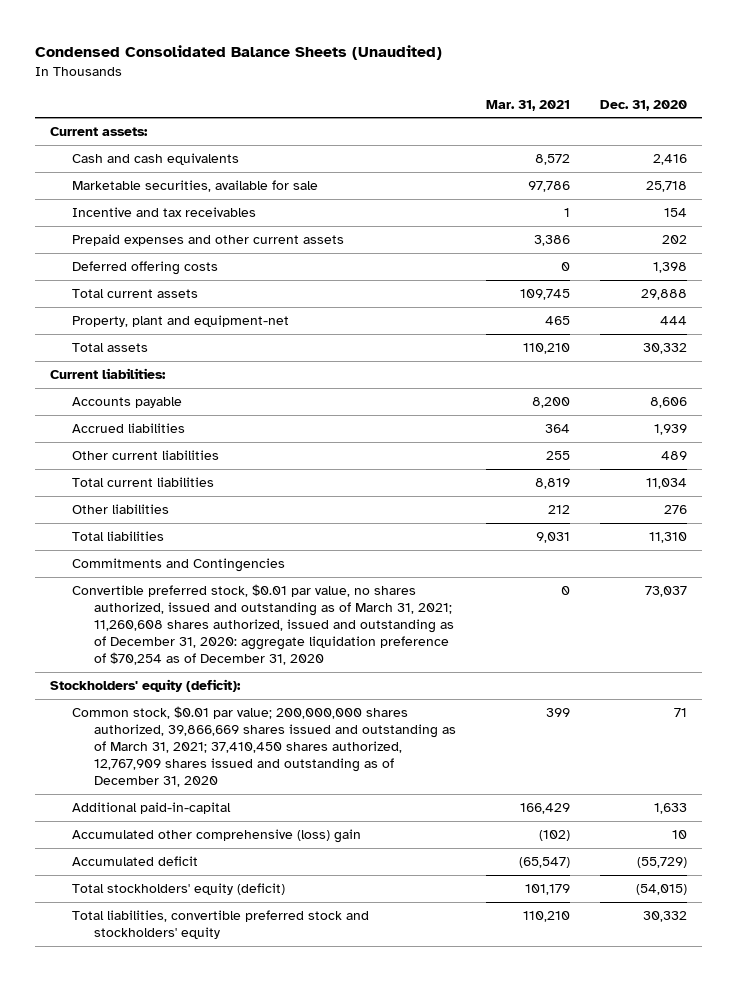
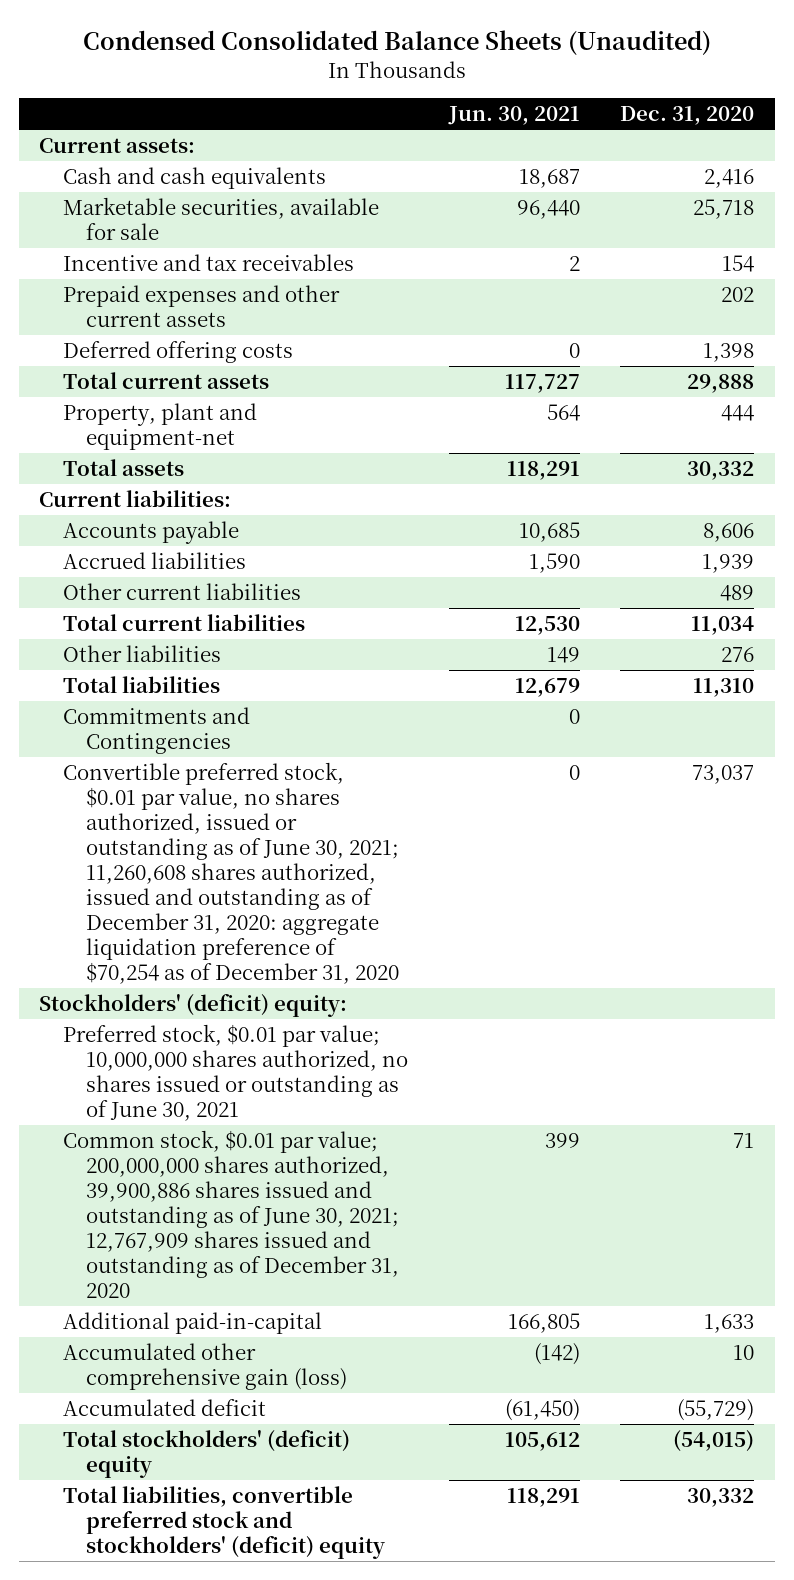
- | Mar. 31, 2021 | Dec. 31, 2020
+ | Jun. 30, 2021 | Dec. 31, 2020
- Convertible preferred stock, $0.01 par value, no shares authorized, issued and outstanding as of March 31, 2021; 11,260,608 shares authorized, issued and outstanding as of December 31, 2020: aggregate liquidation preference of $70,254 as of December 31, 2020 | 0 | 73,037
- Stockholders' equity (deficit):
- Common stock, $0.01 par value; 200,000,000 shares authorized, 39,866,669 shares issued and outstanding as of March 31, 2021; 37,410,450 shares authorized, 12,767,909 shares issued and outstanding as of December 31, 2020 | 399 | 71
+ Convertible preferred stock, $0.01 par value, no shares authorized, issued or outstanding as of June 30, 2021; 11,260,608 shares authorized, issued and outstanding as of December 31, 2020: aggregate liquidation preference of $70,254 as of December 31, 2020 | 0 | 73,037
+ Stockholders' (deficit) equity:
+ Preferred stock, $0.01 par value; 10,000,000 shares authorized, no shares issued or outstanding as of June 30, 2021
+ Common stock, $0.01 par value; 200,000,000 shares authorized, 39,900,886 shares issued and outstanding as of June 30, 2021; 12,767,909 shares issued and outstanding as of December 31, 2020 | 399 | 71
- Accumulated other comprehensive (loss) gain | (102) | 10
+ Accumulated other comprehensive gain (loss) | (142) | 10
- Total stockholders' equity (deficit) | 101,179 | (54,015)
- Total liabilities, convertible preferred stock and stockholders' equity | 110,210 | 30,332
+ Total stockholders' (deficit) equity | 105,612 | (54,015)
+ Total liabilities, convertible preferred stock and stockholders' (deficit) equity | 118,291 | 30,332

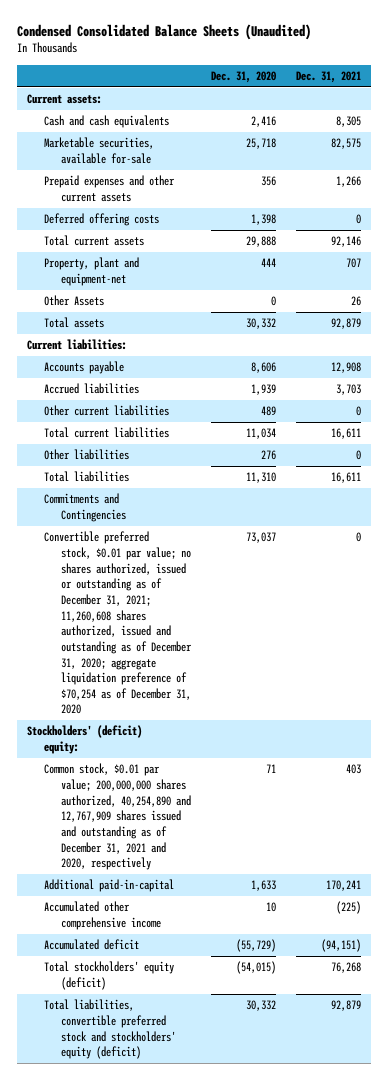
- | Jun. 30, 2021 | Dec. 31, 2020
+ | Dec. 31, 2020 | Dec. 31, 2021
- Marketable securities, available for sale | 96,440 | 25,718
- Incentive and tax receivables | 2 | 154
- Prepaid expenses and other current assets | | 202
+ Marketable securities, available for-sale | 25,718 | 82,575
+ Prepaid expenses and other current assets | 356 | 1,266
+ Other Assets | 0 | 26
- Convertible preferred stock, $0.01 par value, no shares authorized, issued or outstanding as of June 30, 2021; 11,260,608 shares authorized, issued and outstanding as of December 31, 2020: aggregate liquidation preference of $70,254 as of December 31, 2020 | 0 | 73,037
+ Convertible preferred stock, $0.01 par value; no shares authorized, issued or outstanding as of December 31, 2021; 11,260,608 shares authorized, issued and outstanding as of December 31, 2020; aggregate liquidation preference of $70,254 as of December 31, 2020 | 73,037 | 0
- Preferred stock, $0.01 par value; 10,000,000 shares authorized, no shares issued or outstanding as of June 30, 2021
- Common stock, $0.01 par value; 200,000,000 shares authorized, 39,900,886 shares issued and outstanding as of June 30, 2021; 12,767,909 shares issued and outstanding as of December 31, 2020 | 399 | 71
+ Common stock, $0.01 par value; 200,000,000 shares authorized, 40,254,890 and 12,767,909 shares issued and outstanding as of December 31, 2021 and 2020, respectively | 71 | 403
- Accumulated other comprehensive gain (loss) | (142) | 10
+ Accumulated other comprehensive income | 10 | (225)
- Total stockholders' (deficit) equity | 105,612 | (54,015)
- Total liabilities, convertible preferred stock and stockholders' (deficit) equity | 118,291 | 30,332
+ Total stockholders' equity (deficit) | (54,015) | 76,268
+ Total liabilities, convertible preferred stock and stockholders' equity (deficit) | 30,332 | 92,879

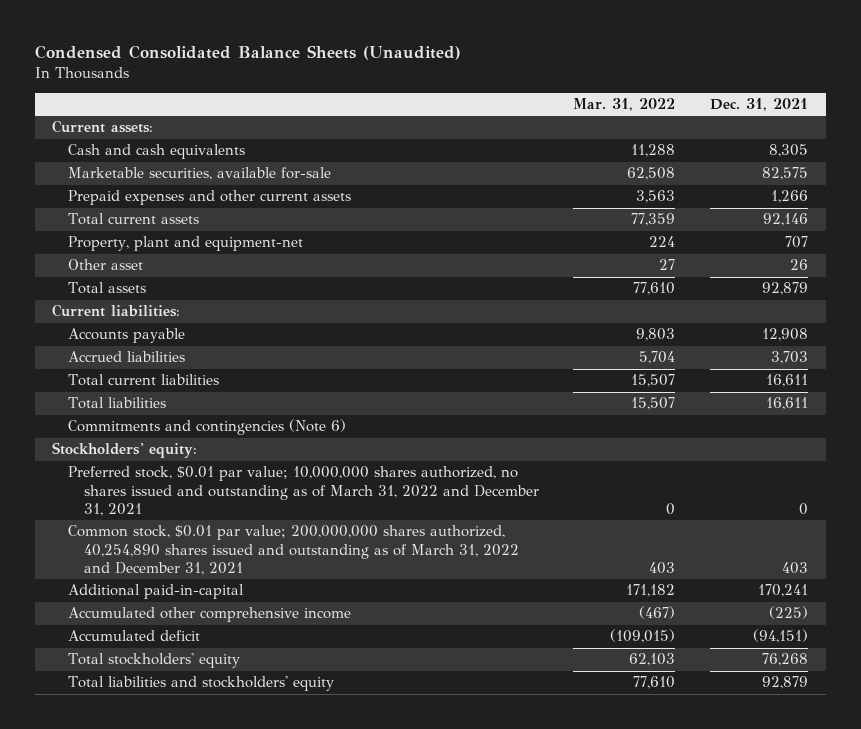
- | Dec. 31, 2020 | Dec. 31, 2021
+ | Mar. 31, 2022 | Dec. 31, 2021
- Deferred offering costs | 1,398 | 0
- Other Assets | 0 | 26
+ Other asset | 27 | 26
- Other current liabilities | 489 | 0
- Other liabilities | 276 | 0
- Commitments and Contingencies
- Convertible preferred stock, $0.01 par value; no shares authorized, issued or outstanding as of December 31, 2021; 11,260,608 shares authorized, issued and outstanding as of December 31, 2020; aggregate liquidation preference of $70,254 as of December 31, 2020 | 73,037 | 0
- Stockholders' (deficit) equity:
- Common stock, $0.01 par value; 200,000,000 shares authorized, 40,254,890 and 12,767,909 shares issued and outstanding as of December 31, 2021 and 2020, respectively | 71 | 403
+ Commitments and contingencies (Note 6)
+ Stockholders' equity:
+ Preferred stock, $0.01 par value; 10,000,000 shares authorized, no shares issued and outstanding as of March 31, 2022 and December 31, 2021 | 0 | 0
+ Common stock, $0.01 par value; 200,000,000 shares authorized, 40,254,890 shares issued and outstanding as of March 31, 2022 and December 31, 2021 | 403 | 403
- Total stockholders' equity (deficit) | (54,015) | 76,268
- Total liabilities, convertible preferred stock and stockholders' equity (deficit) | 30,332 | 92,879
+ Total stockholders' equity | 62,103 | 76,268
+ Total liabilities and stockholders' equity | 77,610 | 92,879

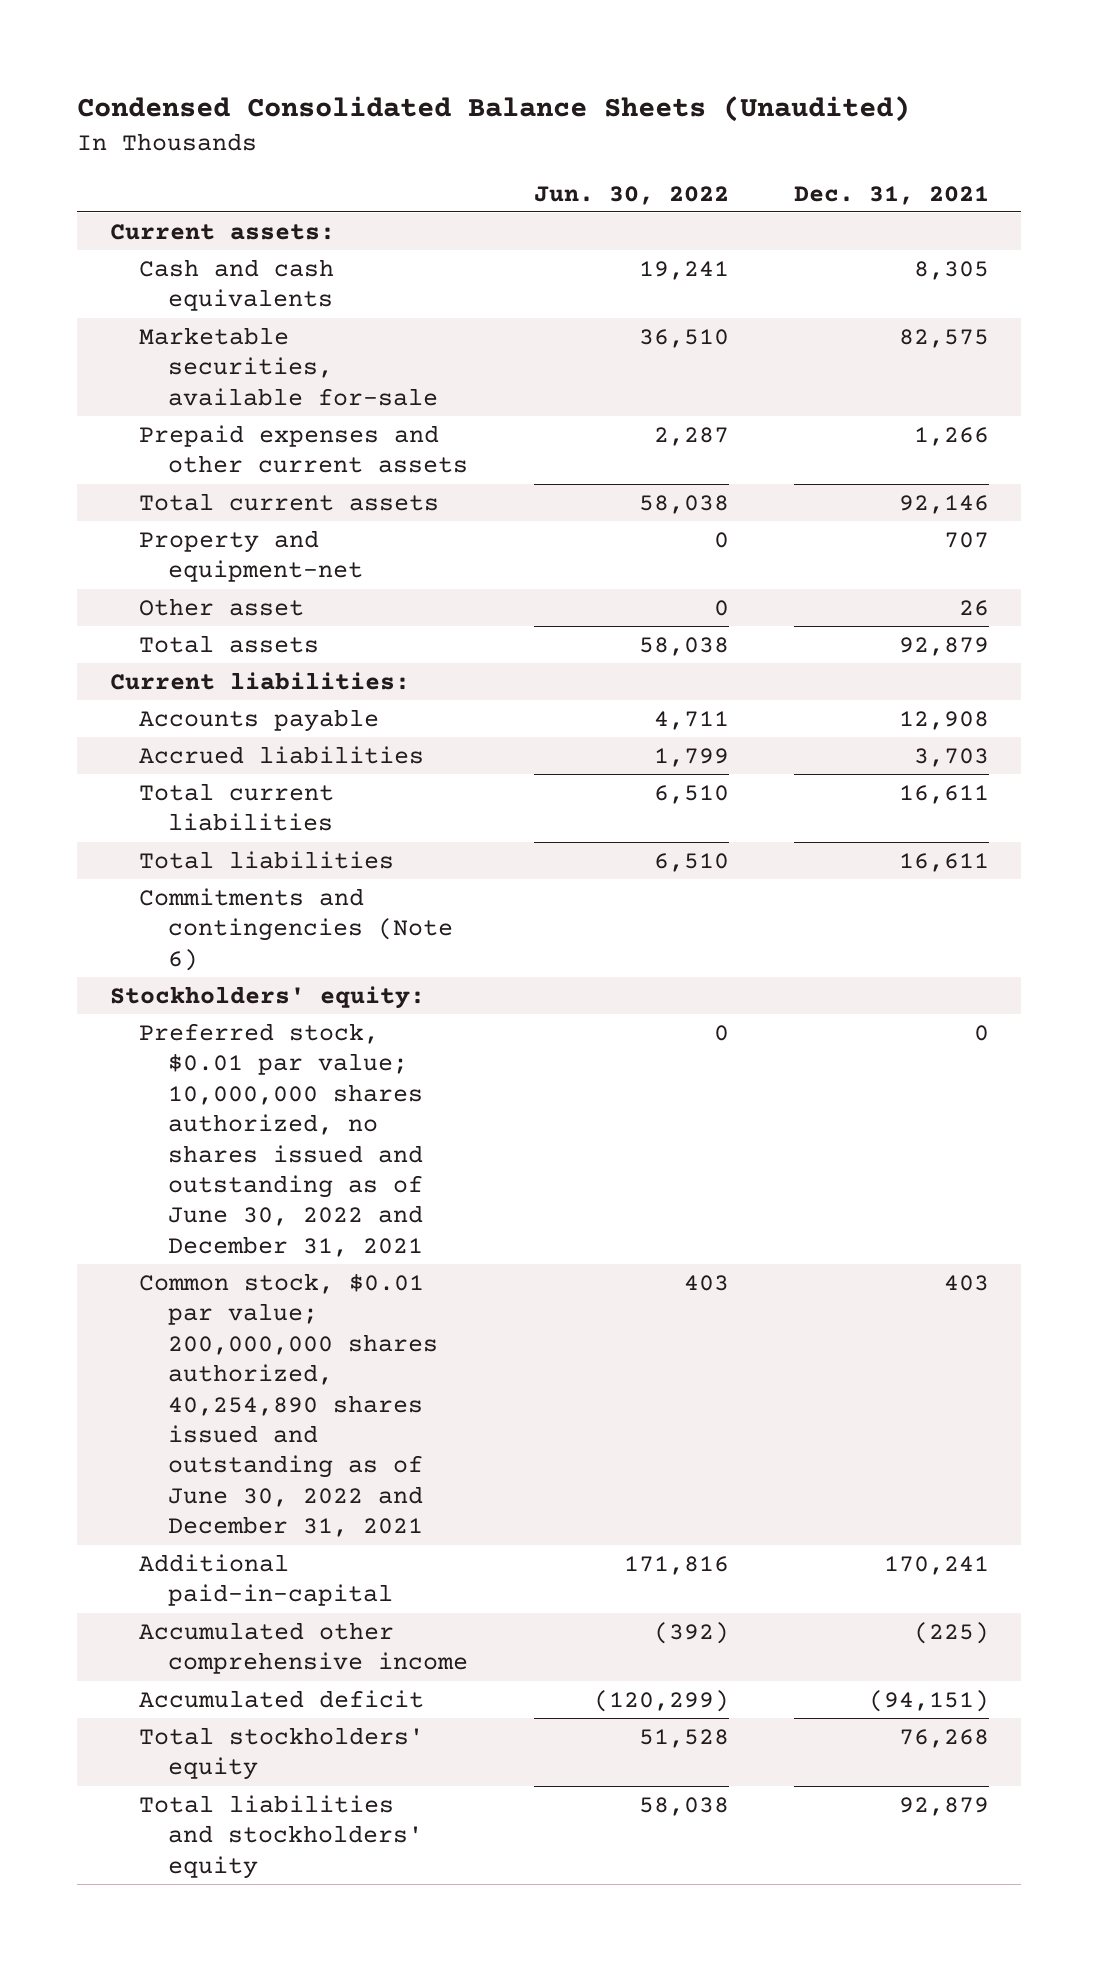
- | Mar. 31, 2022 | Dec. 31, 2021
+ | Jun. 30, 2022 | Dec. 31, 2021
- Property, plant and equipment-net | 224 | 707
+ Property and equipment-net | 0 | 707
- Preferred stock, $0.01 par value; 10,000,000 shares authorized, no shares issued and outstanding as of March 31, 2022 and December 31, 2021 | 0 | 0
- Common stock, $0.01 par value; 200,000,000 shares authorized, 40,254,890 shares issued and outstanding as of March 31, 2022 and December 31, 2021 | 403 | 403
+ Preferred stock, $0.01 par value; 10,000,000 shares authorized, no shares issued and outstanding as of June 30, 2022 and December 31, 2021 | 0 | 0
+ Common stock, $0.01 par value; 200,000,000 shares authorized, 40,254,890 shares issued and outstanding as of June 30, 2022 and December 31, 2021 | 403 | 403

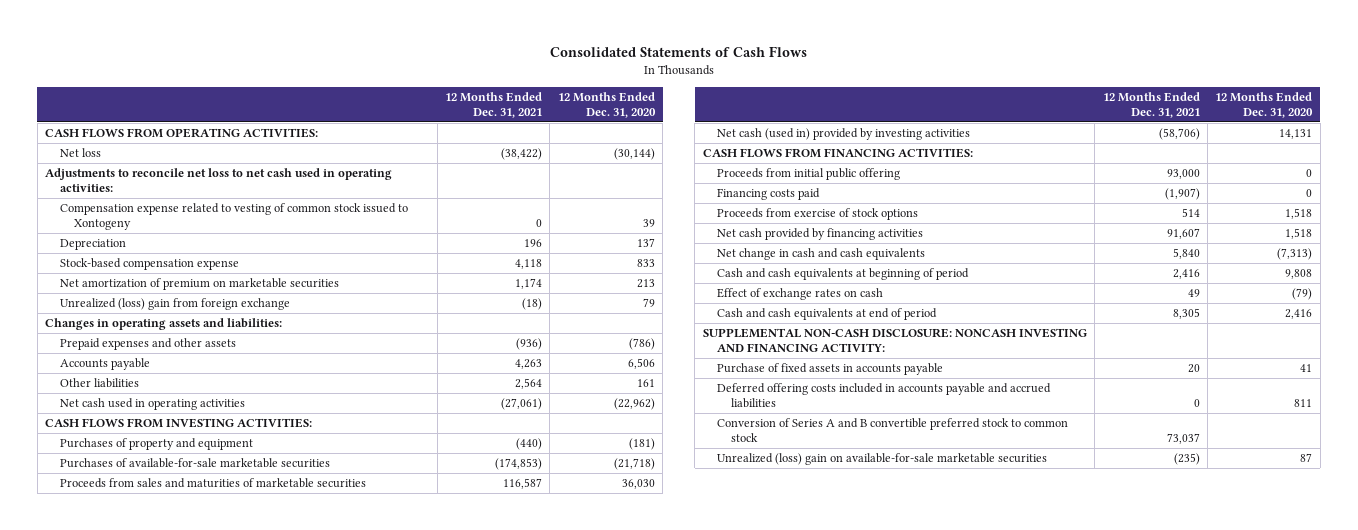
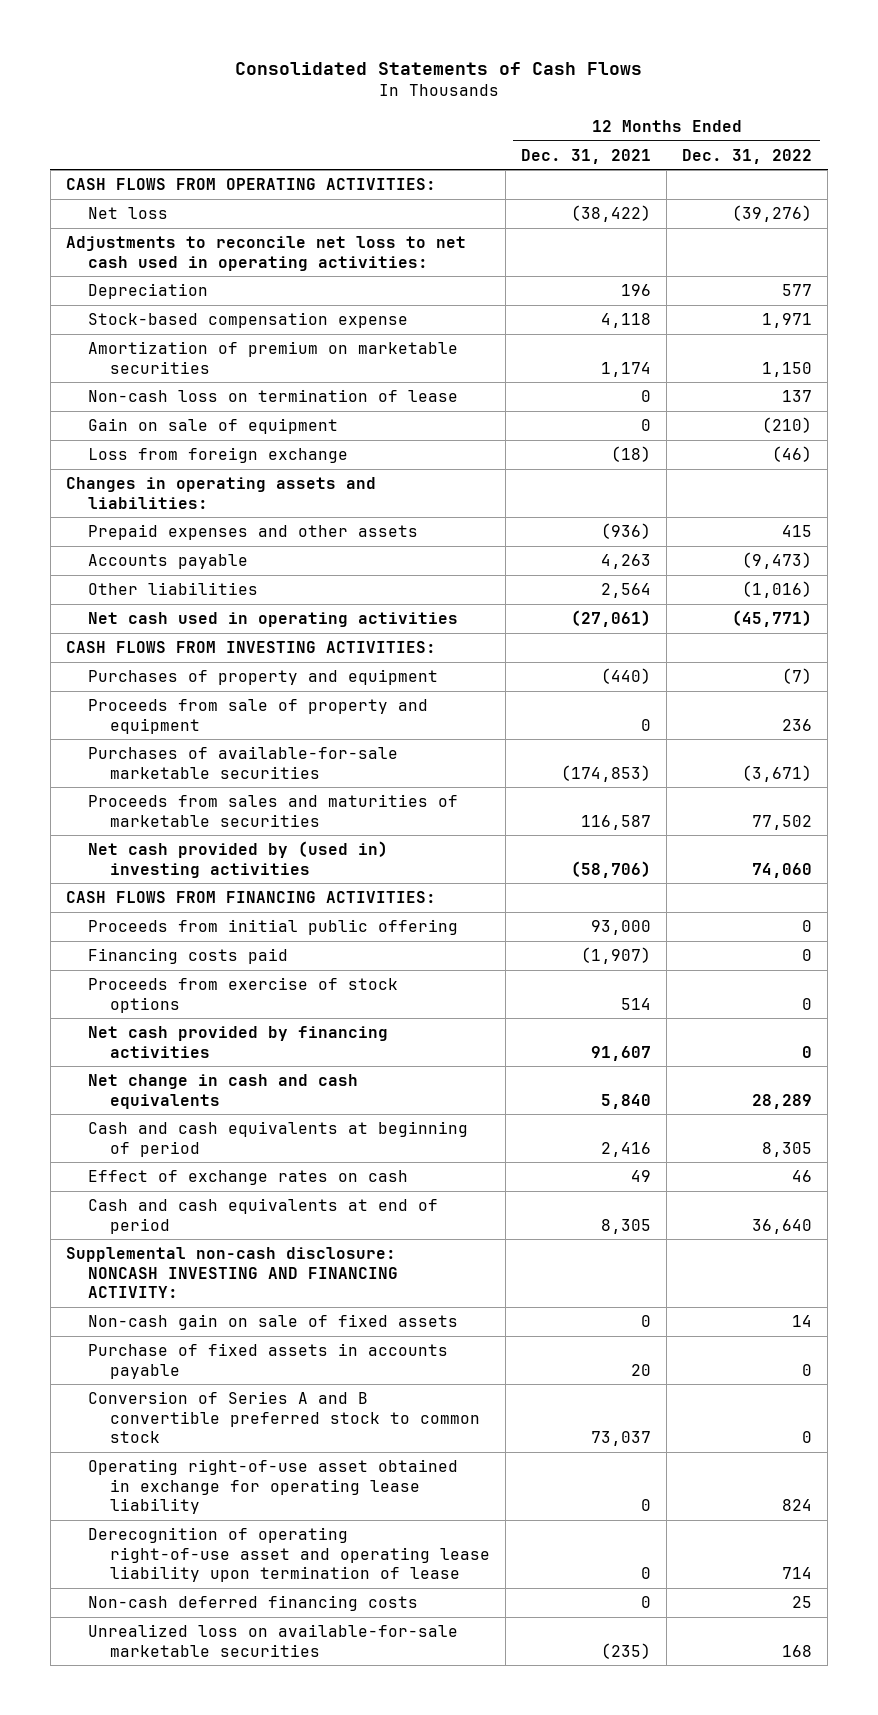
- | 12 Months Ended Dec. 31, 2021 | 12 Months Ended Dec. 31, 2020
+ | 12 Months Ended Dec. 31, 2021 | 12 Months Ended Dec. 31, 2022
- Compensation expense related to vesting of common stock issued to Xontogeny | 0 | 39
- Net amortization of premium on marketable securities | 1,174 | 213
- Unrealized (loss) gain from foreign exchange | (18) | 79
+ Amortization of premium on marketable securities | 1,174 | 1,150
+ Non-cash loss on termination of lease | 0 | 137
+ Gain on sale of equipment | 0 | (210)
+ Loss from foreign exchange | (18) | (46)
+ Proceeds from sale of property and equipment | 0 | 236
- Net cash (used in) provided by investing activities | (58,706) | 14,131
+ Net cash provided by (used in) investing activities | (58,706) | 74,060
- SUPPLEMENTAL NON-CASH DISCLOSURE: NONCASH INVESTING AND FINANCING ACTIVITY:
+ Supplemental non-cash disclosure: NONCASH INVESTING AND FINANCING ACTIVITY:
+ Non-cash gain on sale of fixed assets | 0 | 14
- Deferred offering costs included in accounts payable and accrued liabilities | 0 | 811
- Unrealized (loss) gain on available-for-sale marketable securities | (235) | 87
+ Operating right-of-use asset obtained in exchange for operating lease liability | 0 | 824
+ Derecognition of operating right-of-use asset and operating lease liability upon termination of lease | 0 | 714
+ Non-cash deferred financing costs | 0 | 25
+ Unrealized loss on available-for-sale marketable securities | (235) | 168

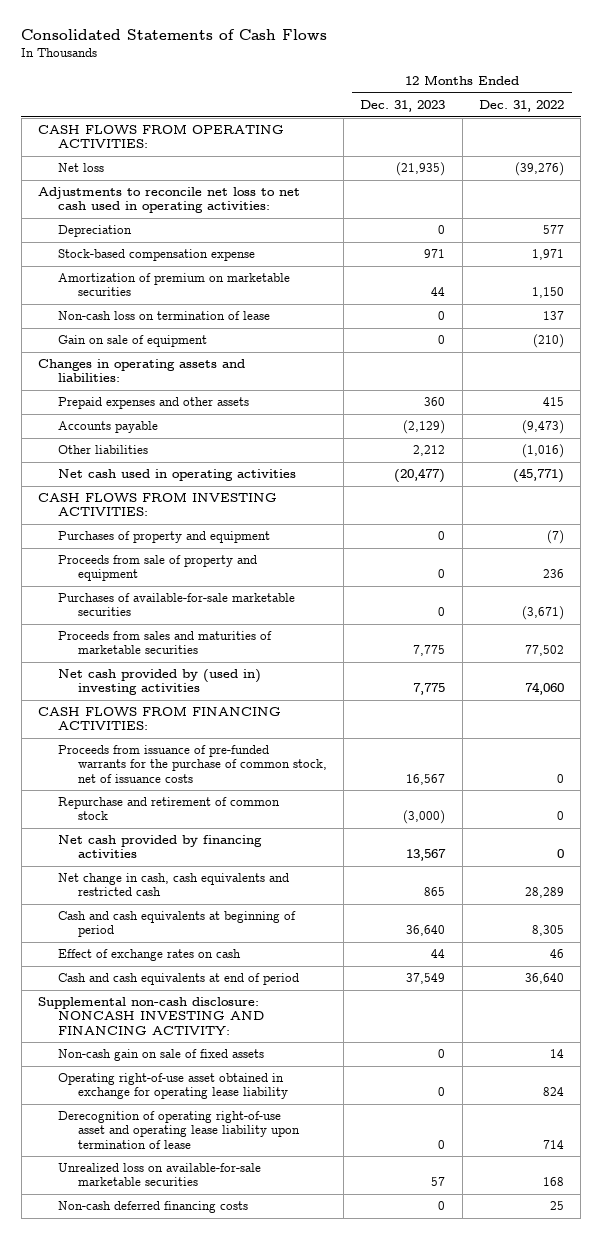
- | 12 Months Ended Dec. 31, 2021 | 12 Months Ended Dec. 31, 2022
+ | 12 Months Ended Dec. 31, 2023 | 12 Months Ended Dec. 31, 2022
- Loss from foreign exchange | (18) | (46)
- Proceeds from initial public offering | 93,000 | 0
- Financing costs paid | (1,907) | 0
- Proceeds from exercise of stock options | 514 | 0
+ Proceeds from issuance of pre-funded warrants for the purchase of common stock, net of issuance costs | 16,567 | 0
+ Repurchase and retirement of common stock | (3,000) | 0
- Net change in cash and cash equivalents | 5,840 | 28,289
+ Net change in cash, cash equivalents and restricted cash | 865 | 28,289
- Purchase of fixed assets in accounts payable | 20 | 0
- Conversion of Series A and B convertible preferred stock to common stock | 73,037 | 0
moved down: Non-cash deferred financing costs | 0 | 25

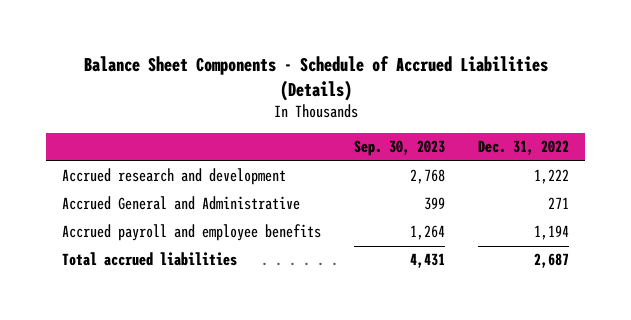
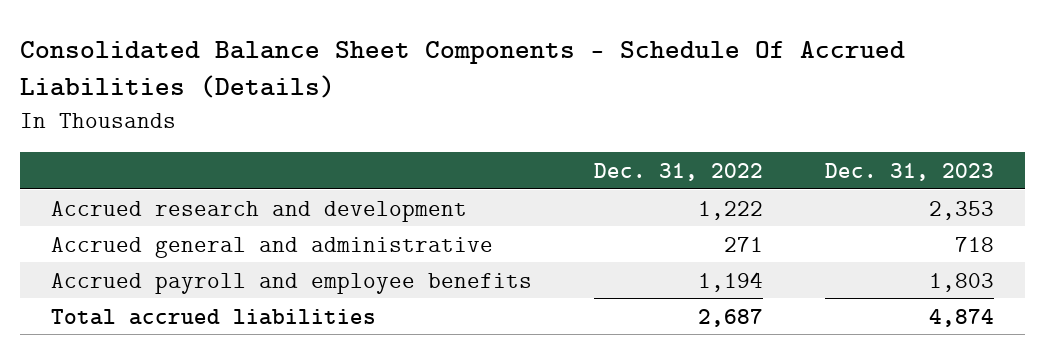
- Balance Sheet Components - Schedule of Accrued Liabilities (Details)
+ Consolidated Balance Sheet Components - Schedule Of Accrued Liabilities (Details)
- | Sep. 30, 2023 | Dec. 31, 2022
+ | Dec. 31, 2022 | Dec. 31, 2023
- Accrued General and Administrative | 399 | 271
+ Accrued general and administrative | 271 | 718

